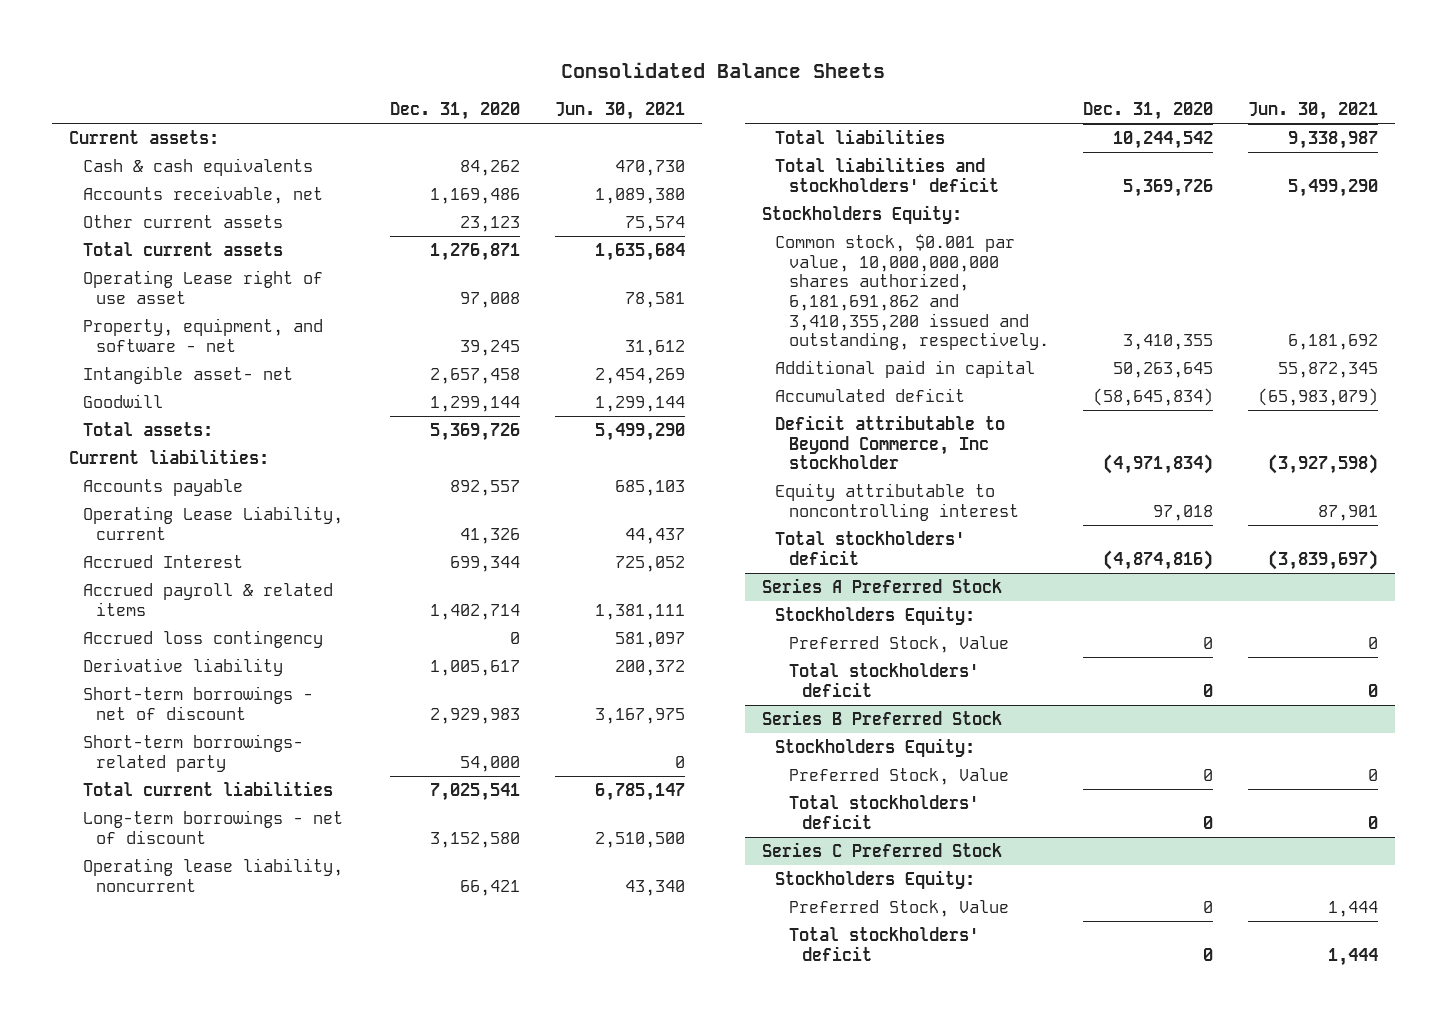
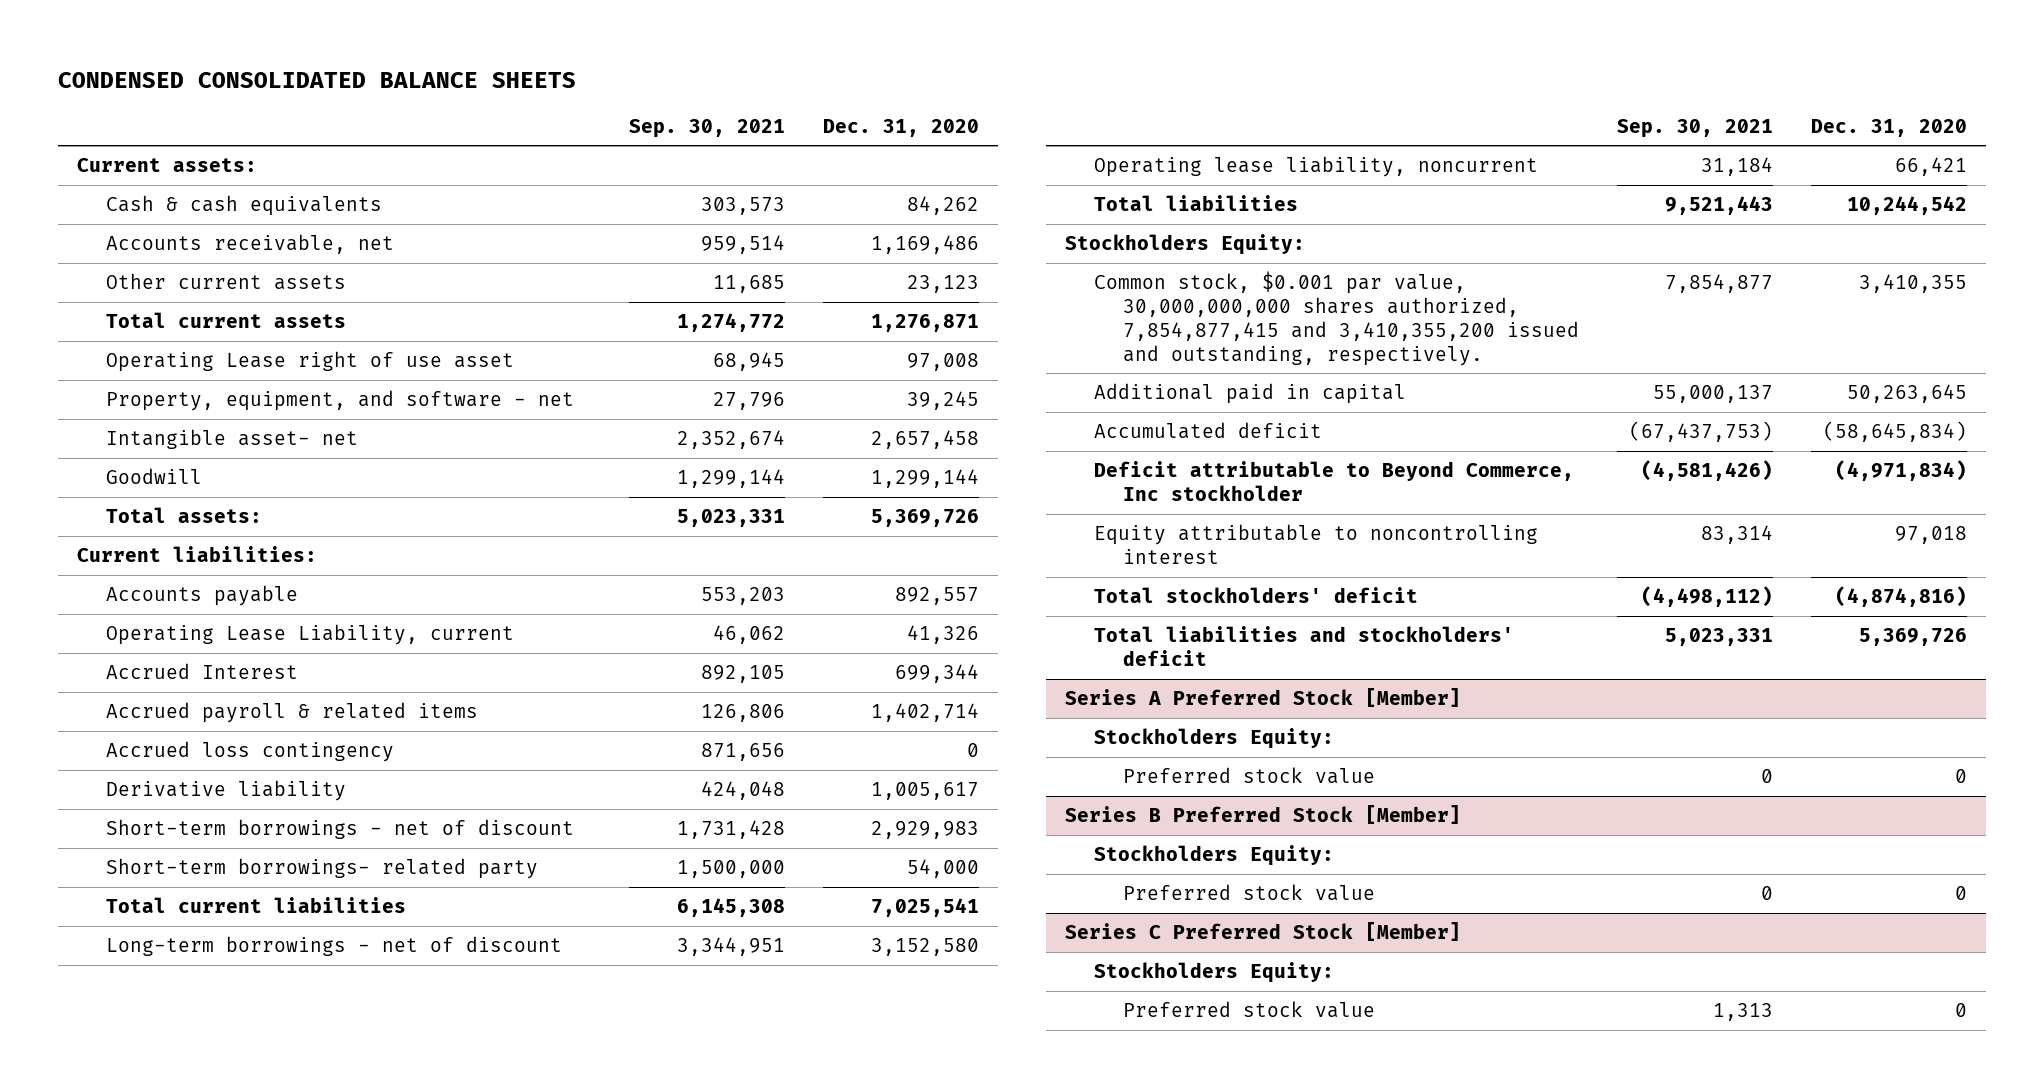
- Consolidated Balance Sheets
+ CONDENSED CONSOLIDATED BALANCE SHEETS
- | Dec. 31, 2020 | Jun. 30, 2021
+ | Sep. 30, 2021 | Dec. 31, 2020
- Common stock, $0.001 par value, 10,000,000,000 shares authorized, 6,181,691,862 and 3,410,355,200 issued and outstanding, respectively. | 3,410,355 | 6,181,692
+ Common stock, $0.001 par value, 30,000,000,000 shares authorized, 7,854,877,415 and 3,410,355,200 issued and outstanding, respectively. | 7,854,877 | 3,410,355
- Series A Preferred Stock
moved down: Total liabilities and stockholders' deficit | 5,023,331 | 5,369,726
+ Series A Preferred Stock [Member]
- Preferred Stock, Value | 0 | 0
- Total stockholders' deficit | 0 | 0
- Series B Preferred Stock
+ Preferred stock value | 0 | 0
+ Series B Preferred Stock [Member]
- Preferred Stock, Value | 0 | 0
- Total stockholders' deficit | 0 | 0
- Series C Preferred Stock
+ Preferred stock value | 0 | 0
+ Series C Preferred Stock [Member]
- Preferred Stock, Value | 0 | 1,444
- Total stockholders' deficit | 0 | 1,444
+ Preferred stock value | 1,313 | 0

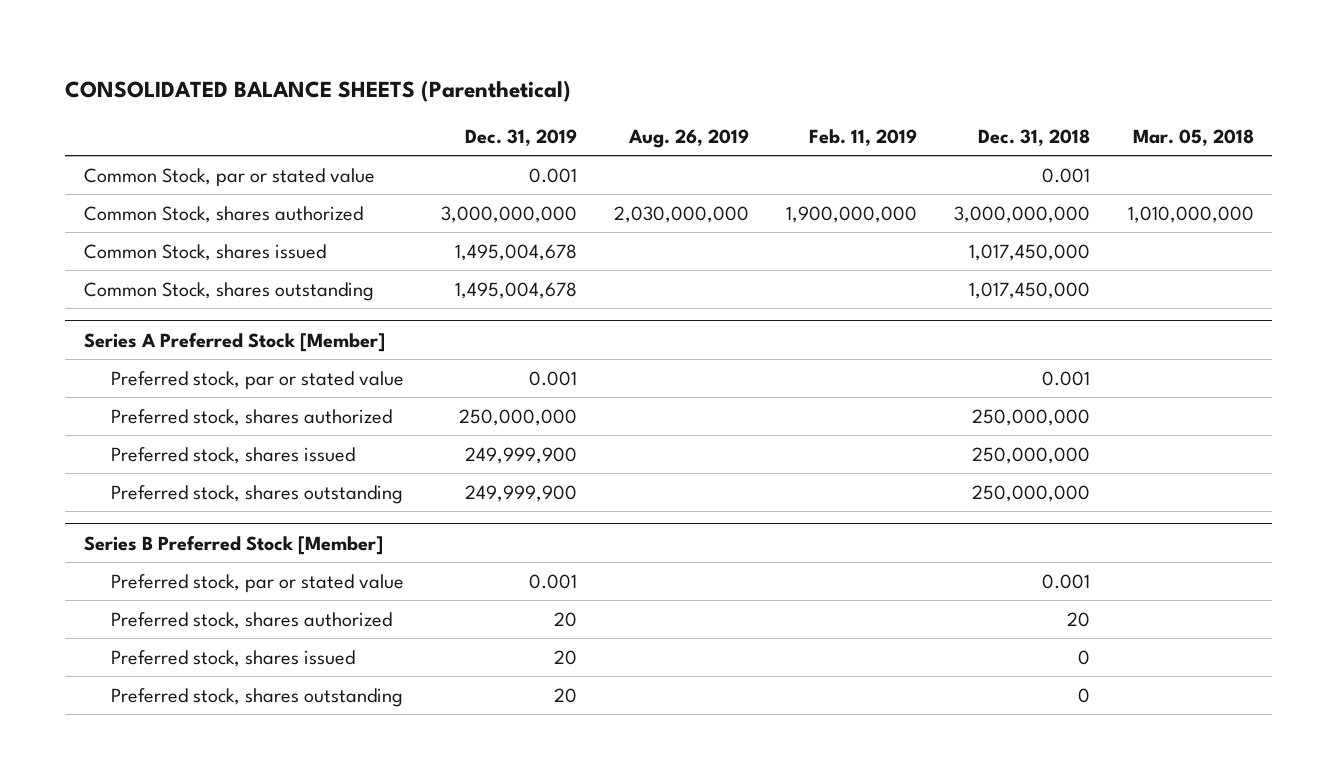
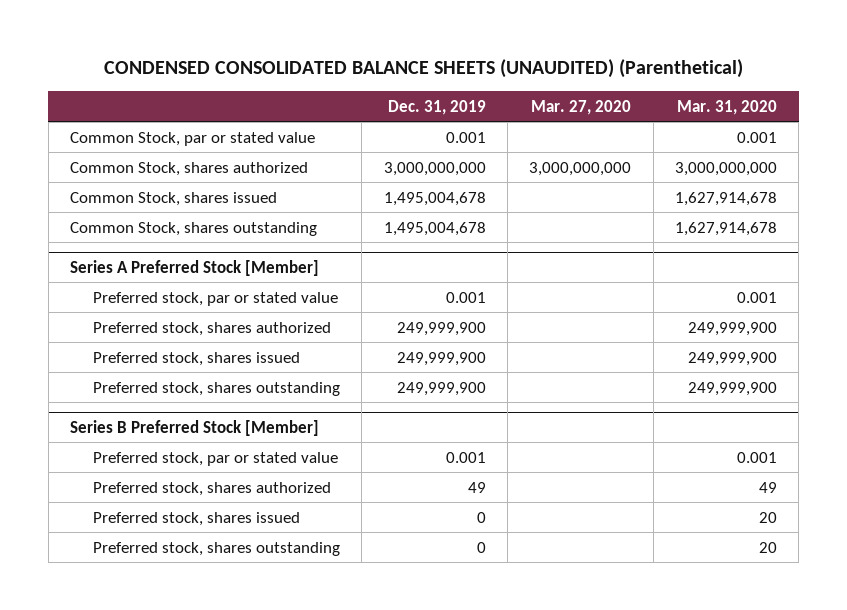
- CONSOLIDATED BALANCE SHEETS (Parenthetical)
+ CONDENSED CONSOLIDATED BALANCE SHEETS (UNAUDITED) (Parenthetical)
- | Dec. 31, 2019 | Aug. 26, 2019 | Feb. 11, 2019 | Dec. 31, 2018 | Mar. 05, 2018
+ | Dec. 31, 2019 | Mar. 27, 2020 | Mar. 31, 2020
@ Series A Preferred Stock [Member]
- Preferred stock, shares authorized | 250,000,000 | | | 250,000,000 |
+ Preferred stock, shares authorized | 249,999,900 | | 249,999,900
@ Series B Preferred Stock [Member]
- Preferred stock, shares authorized | 20 | | | 20 |
- Preferred stock, shares issued | 20 | | | 0 |
- Preferred stock, shares outstanding | 20 | | | 0 |
+ Preferred stock, shares authorized | 49 | | 49
+ Preferred stock, shares issued | 0 | | 20
+ Preferred stock, shares outstanding | 0 | | 20

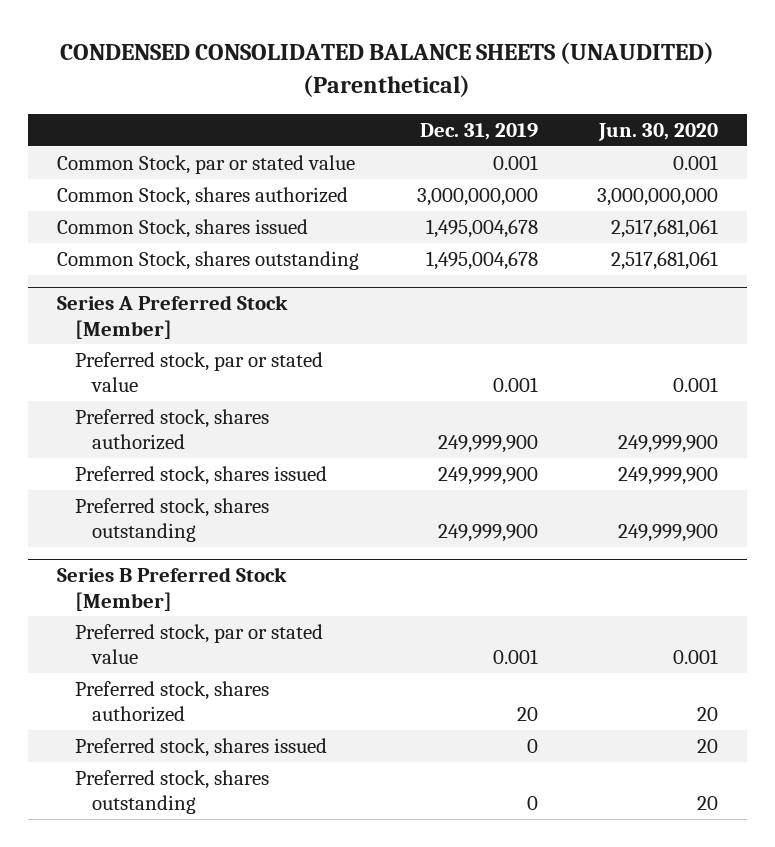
- | Dec. 31, 2019 | Mar. 27, 2020 | Mar. 31, 2020
+ | Dec. 31, 2019 | Jun. 30, 2020
@ Series B Preferred Stock [Member]
- Preferred stock, shares authorized | 49 | | 49
+ Preferred stock, shares authorized | 20 | 20

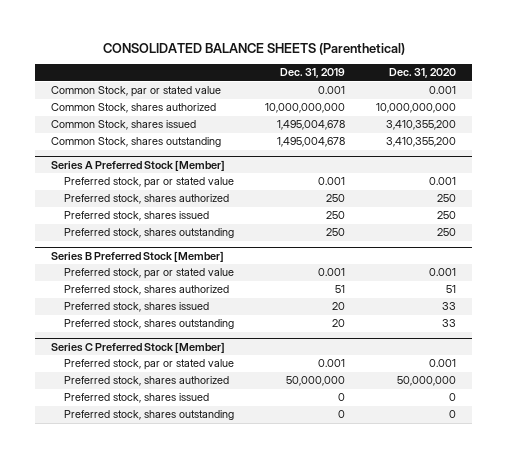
- CONDENSED CONSOLIDATED BALANCE SHEETS (UNAUDITED) (Parenthetical)
+ CONSOLIDATED BALANCE SHEETS (Parenthetical)
- | Dec. 31, 2019 | Jun. 30, 2020
+ | Dec. 31, 2019 | Dec. 31, 2020
- Common Stock, shares authorized | 3,000,000,000 | 3,000,000,000
+ Common Stock, shares authorized | 10,000,000,000 | 10,000,000,000
@ Series A Preferred Stock [Member]
- Preferred stock, shares authorized | 249,999,900 | 249,999,900
- Preferred stock, shares issued | 249,999,900 | 249,999,900
- Preferred stock, shares outstanding | 249,999,900 | 249,999,900
+ Preferred stock, shares authorized | 250 | 250
+ Preferred stock, shares issued | 250 | 250
+ Preferred stock, shares outstanding | 250 | 250
@ Series B Preferred Stock [Member]
- Preferred stock, shares authorized | 20 | 20
+ Preferred stock, shares authorized | 51 | 51
+ Preferred stock, shares issued | 20 | 33
+ Preferred stock, shares outstanding | 20 | 33
+ Series C Preferred Stock [Member]
+ Preferred stock, par or stated value | 0.001 | 0.001
+ Preferred stock, shares authorized | 50,000,000 | 50,000,000

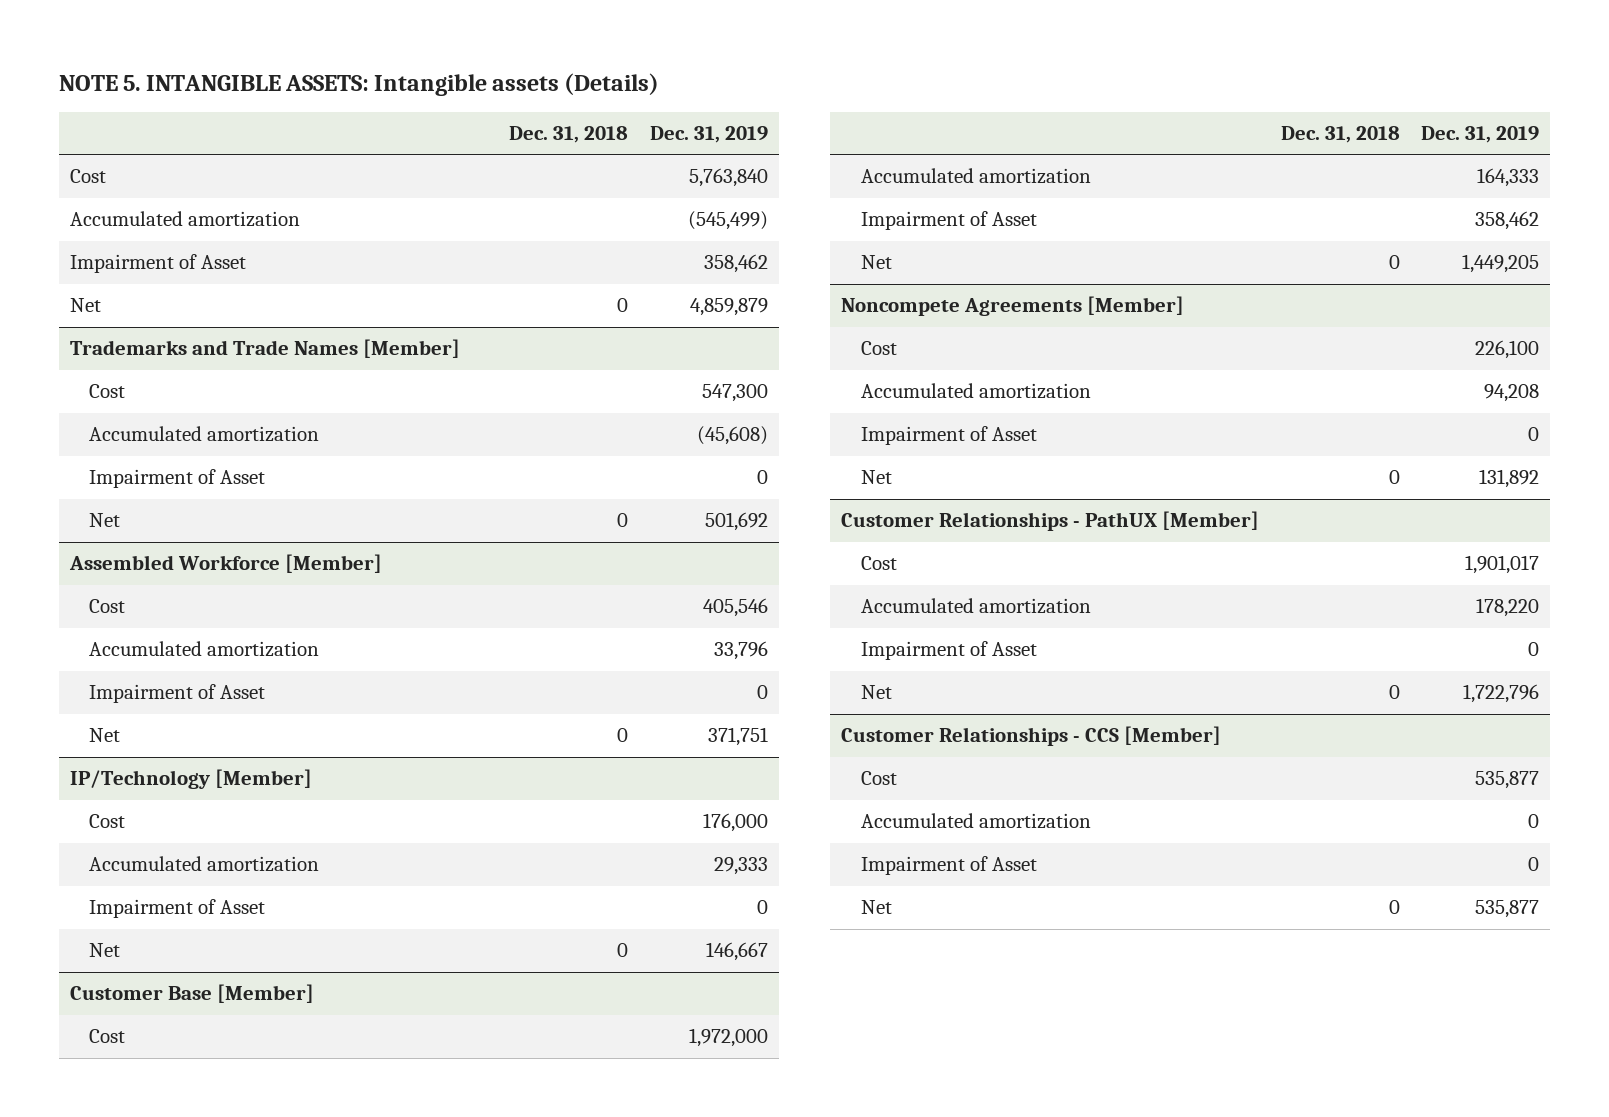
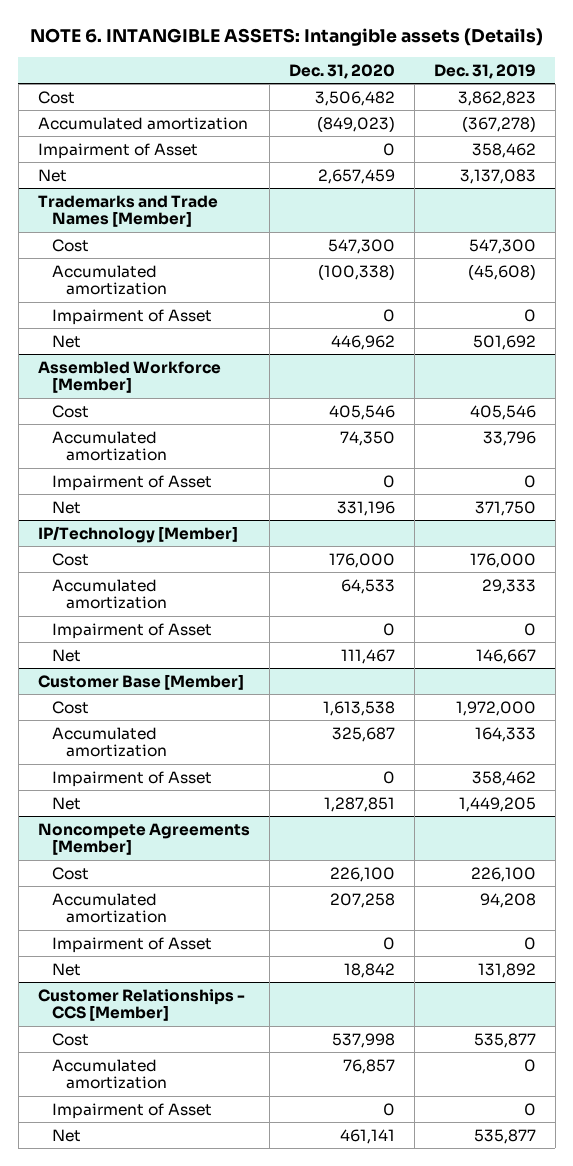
- NOTE 5. INTANGIBLE ASSETS: Intangible assets (Details)
+ NOTE 6. INTANGIBLE ASSETS: Intangible assets (Details)
- | Dec. 31, 2018 | Dec. 31, 2019
+ | Dec. 31, 2020 | Dec. 31, 2019
- Cost | | 5,763,840
- Accumulated amortization | | (545,499)
+ Cost | 3,506,482 | 3,862,823
+ Accumulated amortization | (849,023) | (367,278)
- Net | 0 | 4,859,879
+ Net | 2,657,459 | 3,137,083
@ Assembled Workforce [Member]
- Net | 0 | 371,751
+ Net | 331,196 | 371,750
- Customer Relationships - PathUX [Member]
- Cost | | 1,901,017
- Accumulated amortization | | 178,220
- Impairment of Asset | | 0
- Net | 0 | 1,722,796

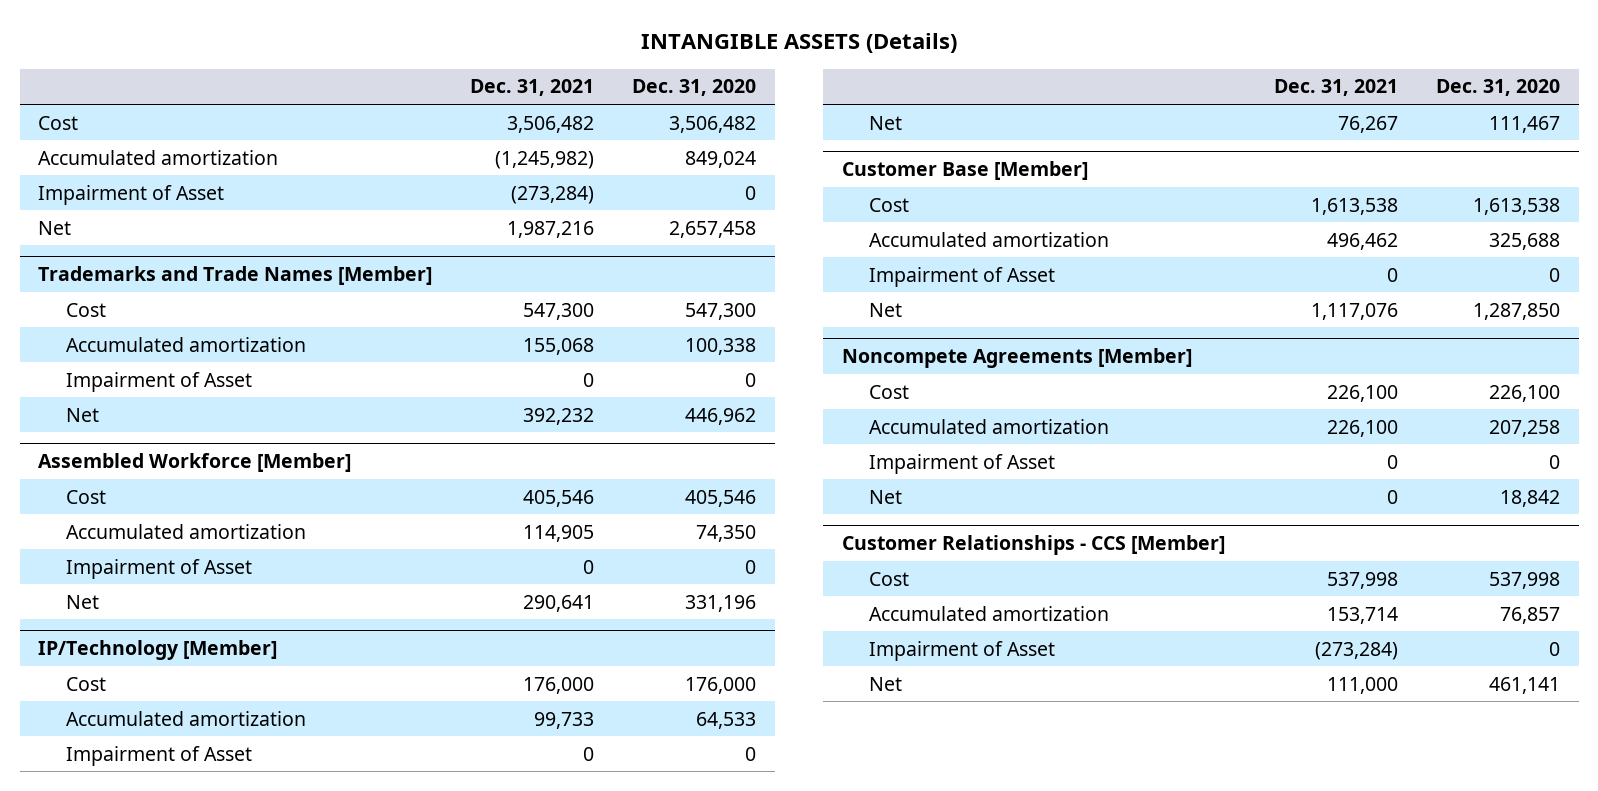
- NOTE 6. INTANGIBLE ASSETS: Intangible assets (Details)
+ INTANGIBLE ASSETS (Details)
- | Dec. 31, 2020 | Dec. 31, 2019
+ | Dec. 31, 2021 | Dec. 31, 2020
- Accumulated amortization | (849,023) | (367,278)
+ Accumulated amortization | (1,245,982) | 849,024
- Net | 2,657,459 | 3,137,083
+ Net | 1,987,216 | 2,657,458
@ Trademarks and Trade Names [Member]
- Accumulated amortization | (100,338) | (45,608)
+ Accumulated amortization | 155,068 | 100,338
@ Customer Base [Member]
- Accumulated amortization | 325,687 | 164,333
+ Accumulated amortization | 496,462 | 325,688
- Net | 1,287,851 | 1,449,205
+ Net | 1,117,076 | 1,287,850

